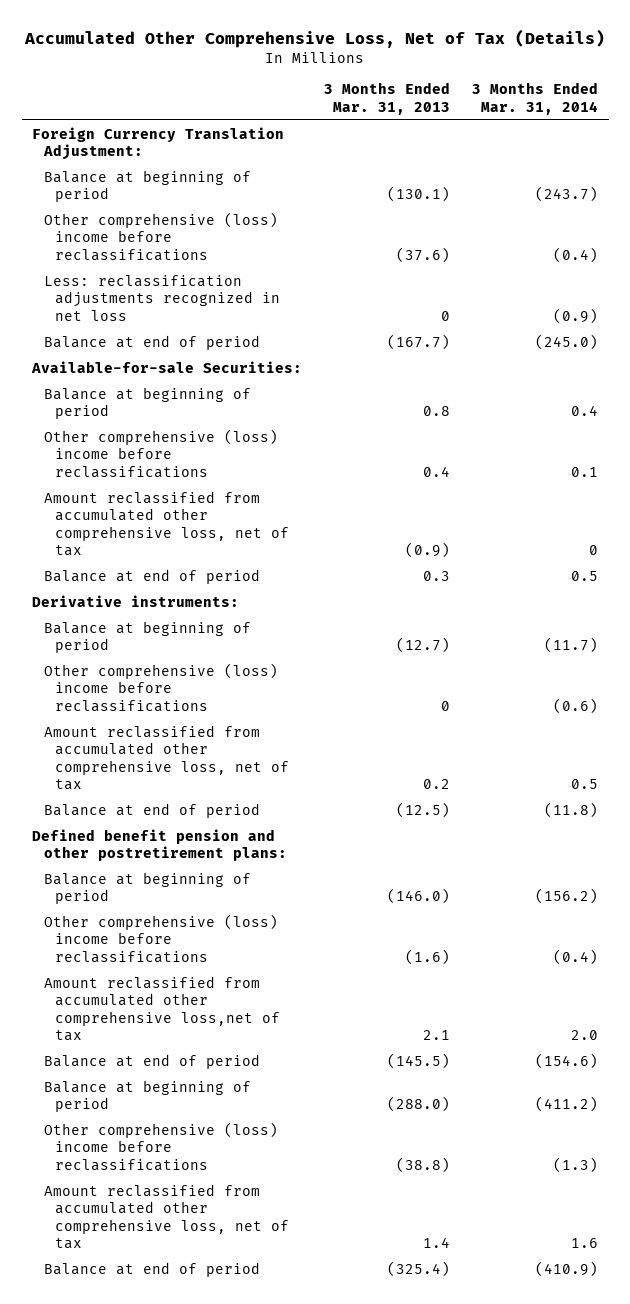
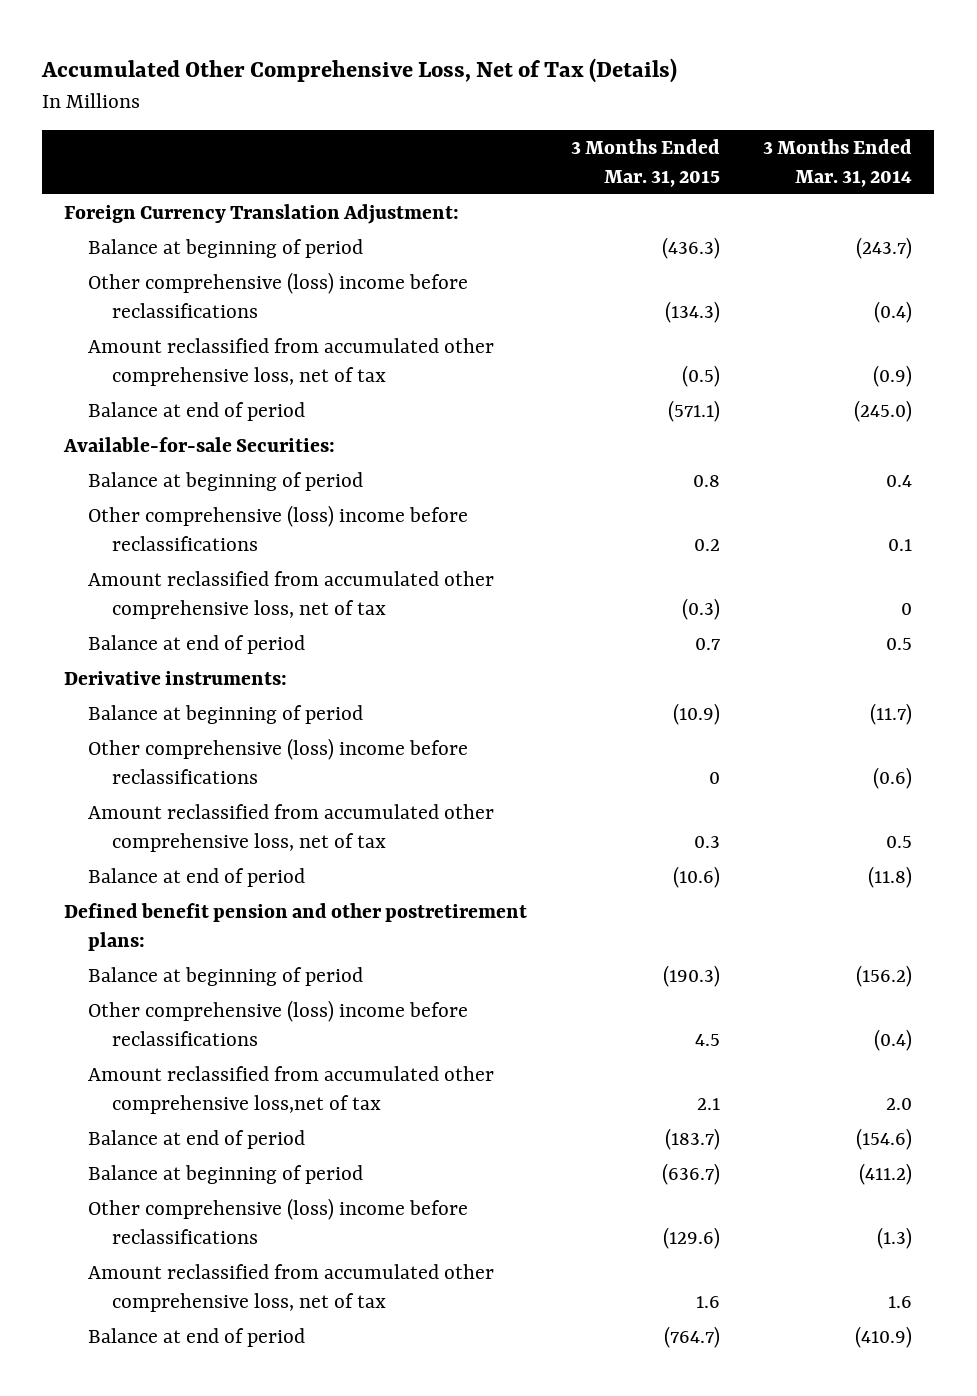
- | 3 Months Ended Mar. 31, 2013 | 3 Months Ended Mar. 31, 2014
+ | 3 Months Ended Mar. 31, 2015 | 3 Months Ended Mar. 31, 2014
- Less: reclassification adjustments recognized in net loss | 0 | (0.9)
+ Amount reclassified from accumulated other comprehensive loss, net of tax | (0.5) | (0.9)

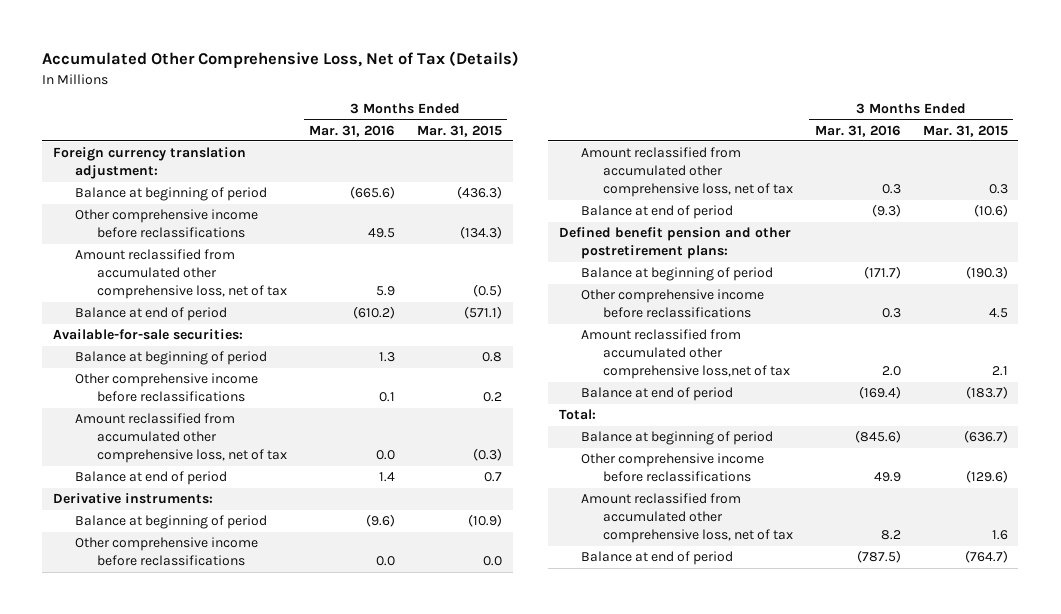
- | 3 Months Ended Mar. 31, 2015 | 3 Months Ended Mar. 31, 2014
+ | 3 Months Ended Mar. 31, 2016 | 3 Months Ended Mar. 31, 2015
- Foreign Currency Translation Adjustment:
+ Foreign currency translation adjustment:
- Other comprehensive (loss) income before reclassifications | (134.3) | (0.4)
+ Other comprehensive income before reclassifications | 49.5 | (134.3)
- Available-for-sale Securities:
+ Available-for-sale securities:
- Other comprehensive (loss) income before reclassifications | 0.2 | 0.1
+ Other comprehensive income before reclassifications | 0.1 | 0.2
- Other comprehensive (loss) income before reclassifications | 0 | (0.6)
+ Other comprehensive income before reclassifications | 0.0 | 0.0
- Other comprehensive (loss) income before reclassifications | 4.5 | (0.4)
+ Other comprehensive income before reclassifications | 0.3 | 4.5
+ Total:
- Other comprehensive (loss) income before reclassifications | (129.6) | (1.3)
+ Other comprehensive income before reclassifications | 49.9 | (129.6)

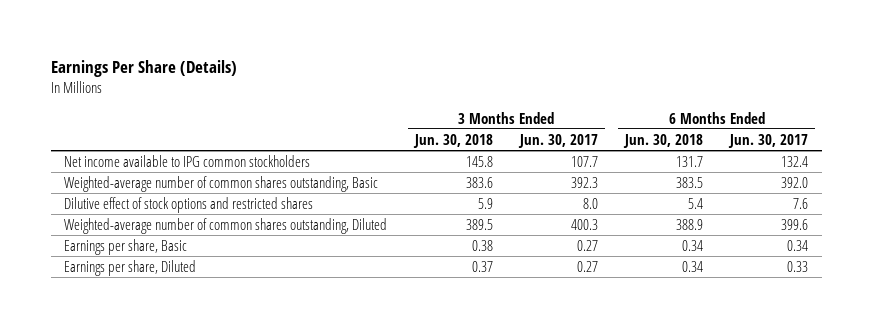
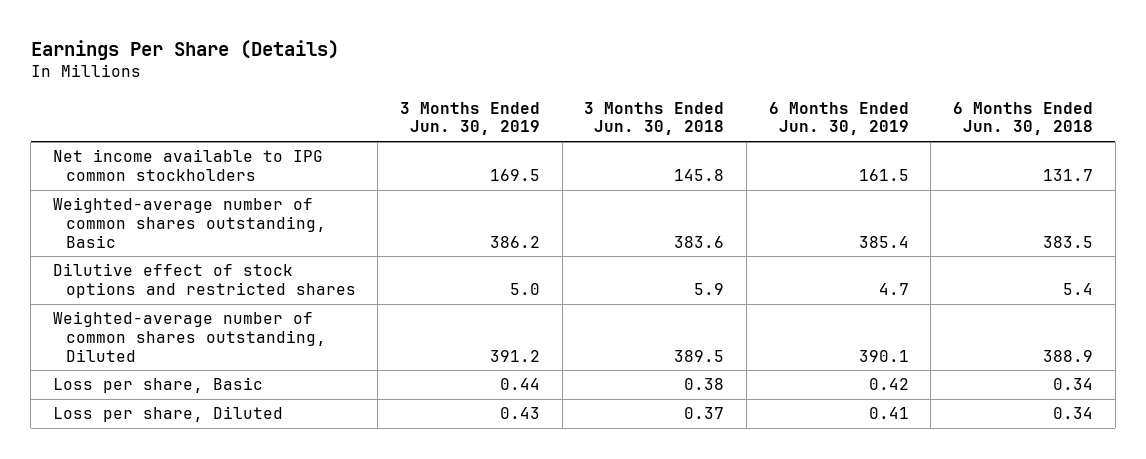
- | 3 Months Ended Jun. 30, 2018 | 3 Months Ended Jun. 30, 2017 | 6 Months Ended Jun. 30, 2018 | 6 Months Ended Jun. 30, 2017
+ | 3 Months Ended Jun. 30, 2019 | 3 Months Ended Jun. 30, 2018 | 6 Months Ended Jun. 30, 2019 | 6 Months Ended Jun. 30, 2018
- Earnings per share, Basic | 0.38 | 0.27 | 0.34 | 0.34
- Earnings per share, Diluted | 0.37 | 0.27 | 0.34 | 0.33
+ Loss per share, Basic | 0.44 | 0.38 | 0.42 | 0.34
+ Loss per share, Diluted | 0.43 | 0.37 | 0.41 | 0.34

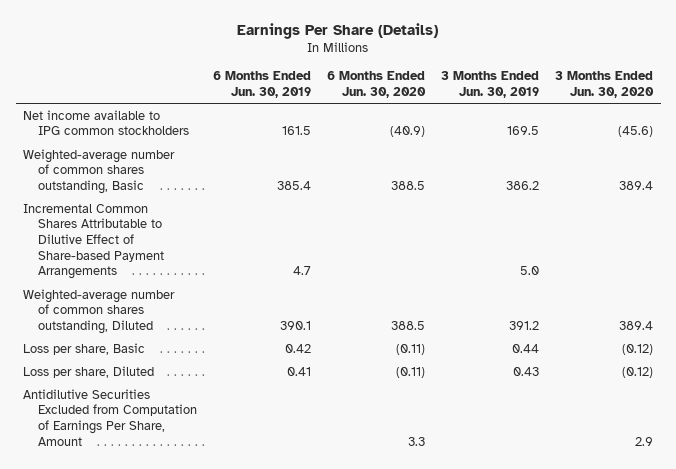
- | 3 Months Ended Jun. 30, 2019 | 3 Months Ended Jun. 30, 2018 | 6 Months Ended Jun. 30, 2019 | 6 Months Ended Jun. 30, 2018
+ | 6 Months Ended Jun. 30, 2019 | 6 Months Ended Jun. 30, 2020 | 3 Months Ended Jun. 30, 2019 | 3 Months Ended Jun. 30, 2020
- Dilutive effect of stock options and restricted shares | 5.0 | 5.9 | 4.7 | 5.4
+ Incremental Common Shares Attributable to Dilutive Effect of Share-based Payment Arrangements | 4.7 | | 5.0 |
+ Antidilutive Securities Excluded from Computation of Earnings Per Share, Amount | | 3.3 | | 2.9

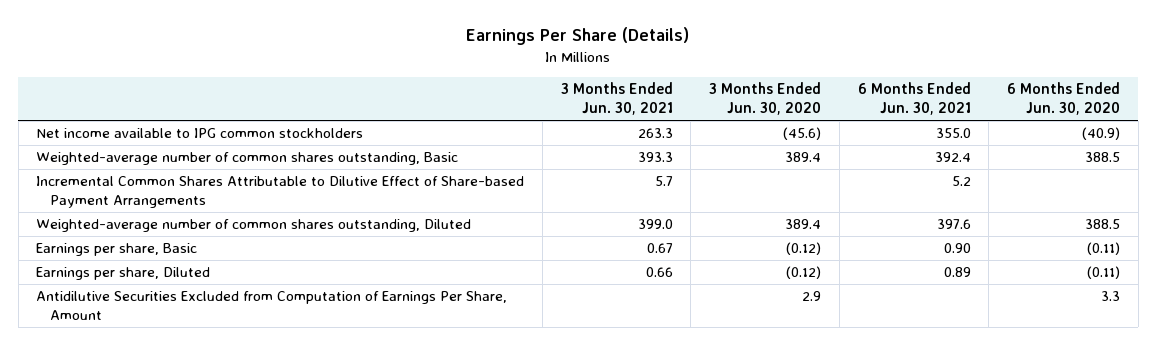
- | 6 Months Ended Jun. 30, 2019 | 6 Months Ended Jun. 30, 2020 | 3 Months Ended Jun. 30, 2019 | 3 Months Ended Jun. 30, 2020
+ | 3 Months Ended Jun. 30, 2021 | 3 Months Ended Jun. 30, 2020 | 6 Months Ended Jun. 30, 2021 | 6 Months Ended Jun. 30, 2020
- Loss per share, Basic | 0.42 | (0.11) | 0.44 | (0.12)
- Loss per share, Diluted | 0.41 | (0.11) | 0.43 | (0.12)
+ Earnings per share, Basic | 0.67 | (0.12) | 0.90 | (0.11)
+ Earnings per share, Diluted | 0.66 | (0.12) | 0.89 | (0.11)

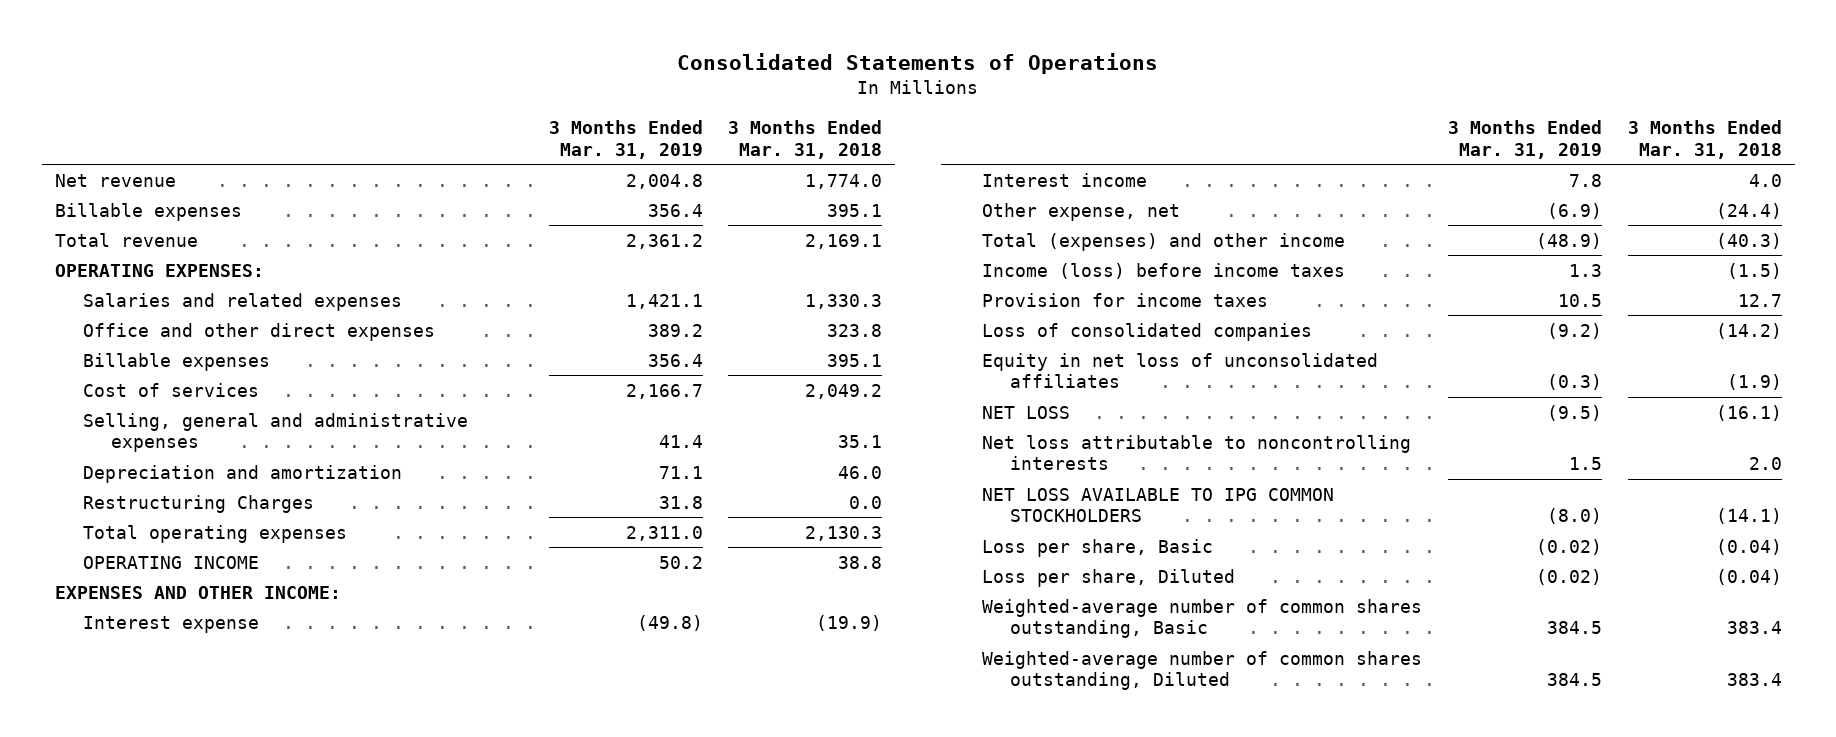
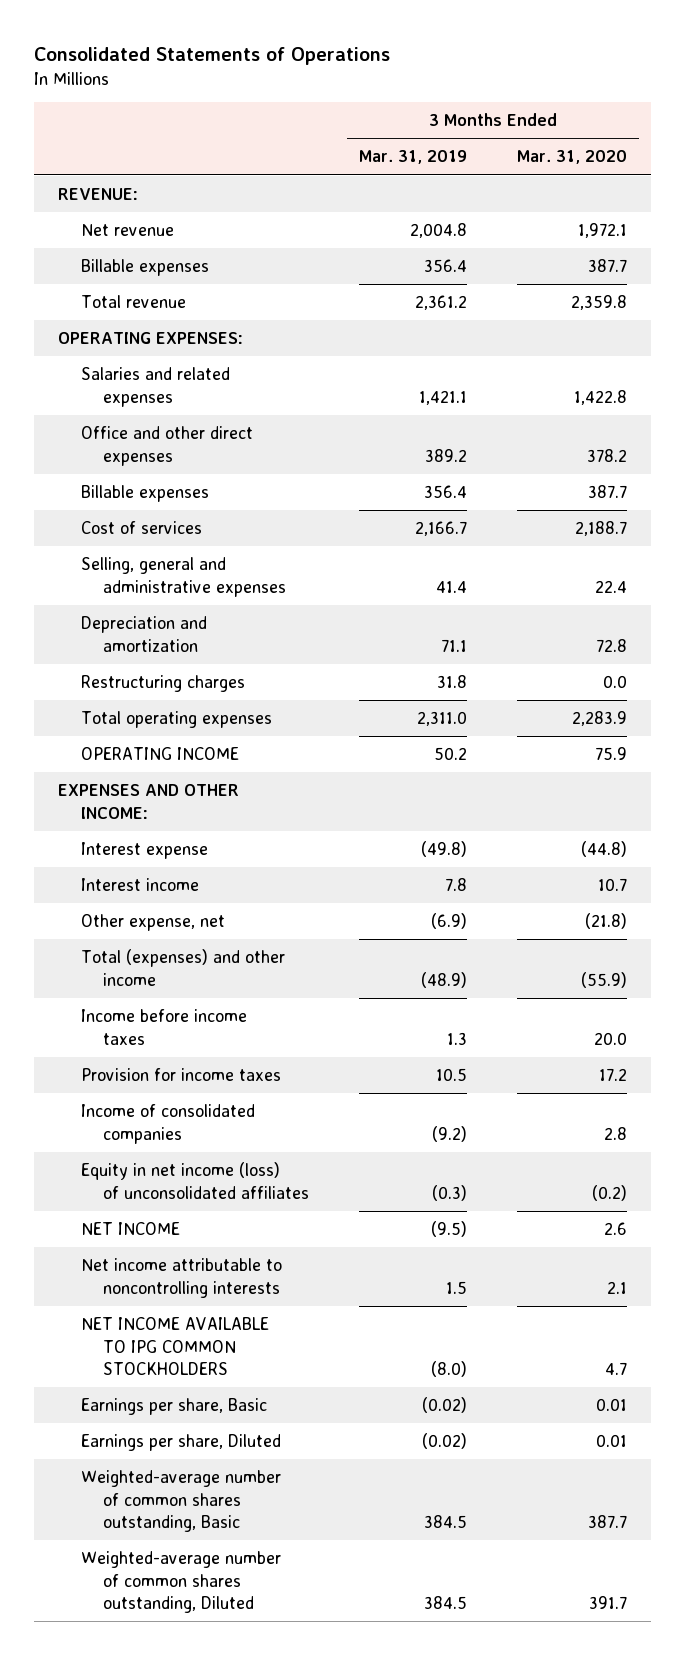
- | 3 Months Ended Mar. 31, 2019 | 3 Months Ended Mar. 31, 2018
+ | 3 Months Ended Mar. 31, 2019 | 3 Months Ended Mar. 31, 2020
+ REVENUE:
- Restructuring Charges | 31.8 | 0.0
+ Restructuring charges | 31.8 | 0.0
- Income (loss) before income taxes | 1.3 | (1.5)
+ Income before income taxes | 1.3 | 20.0
- Loss of consolidated companies | (9.2) | (14.2)
- Equity in net loss of unconsolidated affiliates | (0.3) | (1.9)
- NET LOSS | (9.5) | (16.1)
- Net loss attributable to noncontrolling interests | 1.5 | 2.0
- NET LOSS AVAILABLE TO IPG COMMON STOCKHOLDERS | (8.0) | (14.1)
- Loss per share, Basic | (0.02) | (0.04)
- Loss per share, Diluted | (0.02) | (0.04)
+ Income of consolidated companies | (9.2) | 2.8
+ Equity in net income (loss) of unconsolidated affiliates | (0.3) | (0.2)
+ NET INCOME | (9.5) | 2.6
+ Net income attributable to noncontrolling interests | 1.5 | 2.1
+ NET INCOME AVAILABLE TO IPG COMMON STOCKHOLDERS | (8.0) | 4.7
+ Earnings per share, Basic | (0.02) | 0.01
+ Earnings per share, Diluted | (0.02) | 0.01

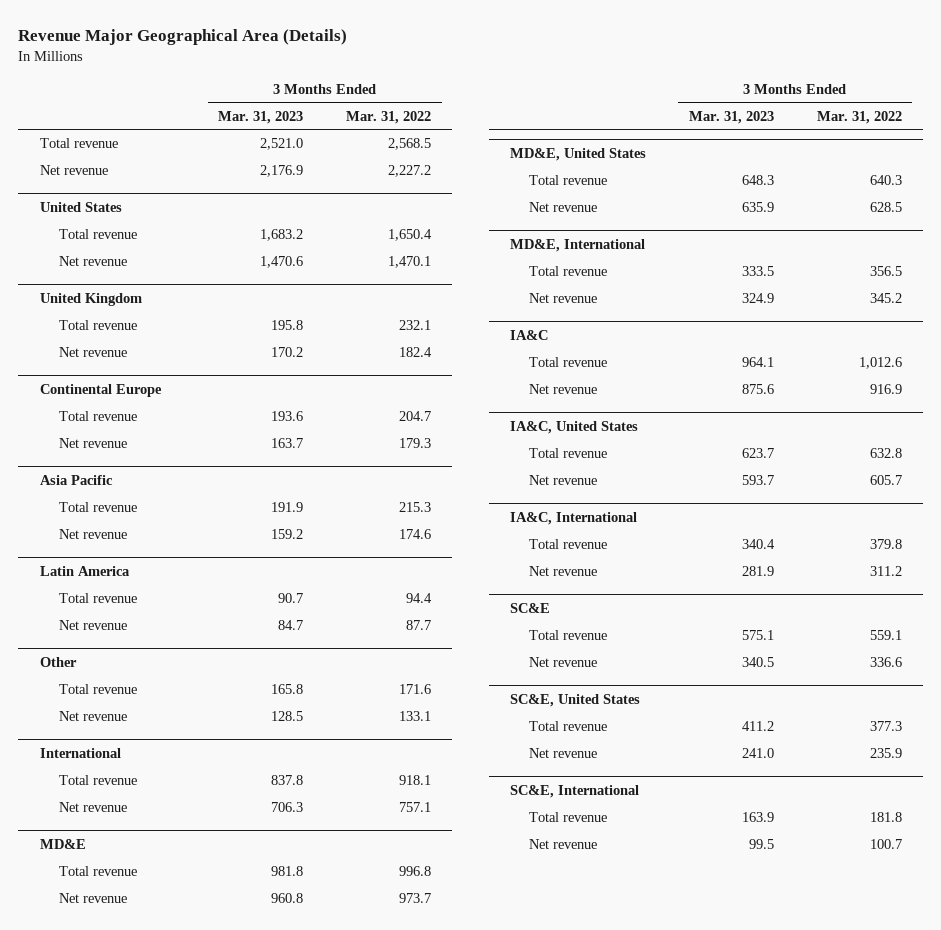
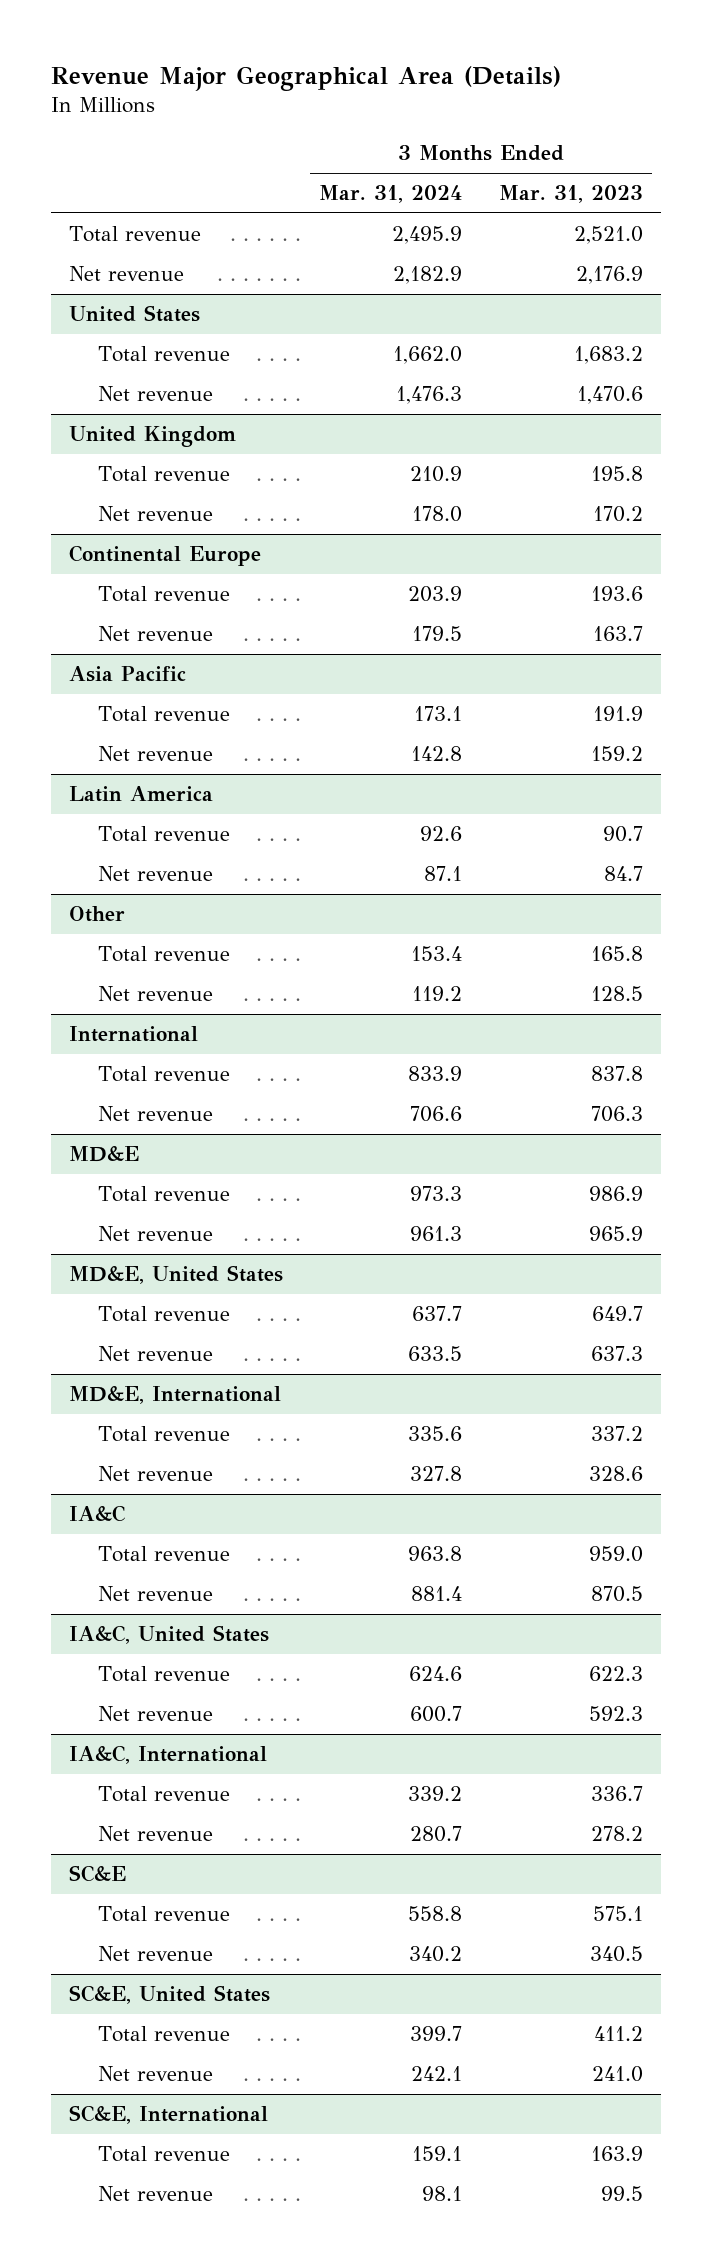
- | 3 Months Ended Mar. 31, 2023 | 3 Months Ended Mar. 31, 2022
+ | 3 Months Ended Mar. 31, 2024 | 3 Months Ended Mar. 31, 2023
@ MD&E
- Total revenue | 981.8 | 996.8
- Net revenue | 960.8 | 973.7
+ Total revenue | 973.3 | 986.9
+ Net revenue | 961.3 | 965.9
@ MD&E, United States
- Total revenue | 648.3 | 640.3
- Net revenue | 635.9 | 628.5
+ Total revenue | 637.7 | 649.7
+ Net revenue | 633.5 | 637.3
@ MD&E, International
- Total revenue | 333.5 | 356.5
- Net revenue | 324.9 | 345.2
+ Total revenue | 335.6 | 337.2
+ Net revenue | 327.8 | 328.6
@ IA&C
- Total revenue | 964.1 | 1,012.6
- Net revenue | 875.6 | 916.9
+ Total revenue | 963.8 | 959.0
+ Net revenue | 881.4 | 870.5
@ IA&C, United States
- Total revenue | 623.7 | 632.8
- Net revenue | 593.7 | 605.7
+ Total revenue | 624.6 | 622.3
+ Net revenue | 600.7 | 592.3
@ IA&C, International
- Total revenue | 340.4 | 379.8
- Net revenue | 281.9 | 311.2
+ Total revenue | 339.2 | 336.7
+ Net revenue | 280.7 | 278.2

